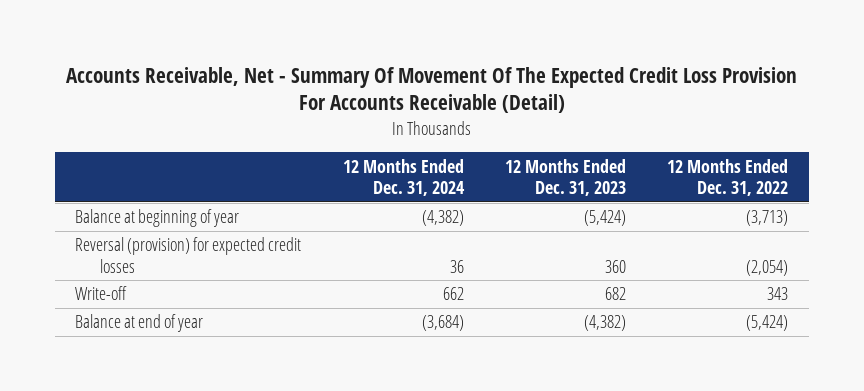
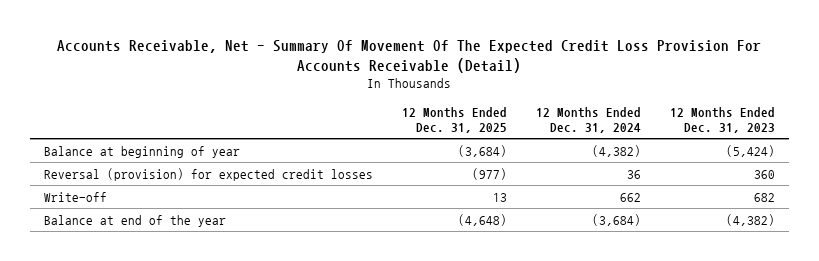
- | 12 Months Ended Dec. 31, 2024 | 12 Months Ended Dec. 31, 2023 | 12 Months Ended Dec. 31, 2022
+ | 12 Months Ended Dec. 31, 2025 | 12 Months Ended Dec. 31, 2024 | 12 Months Ended Dec. 31, 2023
- Balance at end of year | (3,684) | (4,382) | (5,424)
+ Balance at end of the year | (4,648) | (3,684) | (4,382)

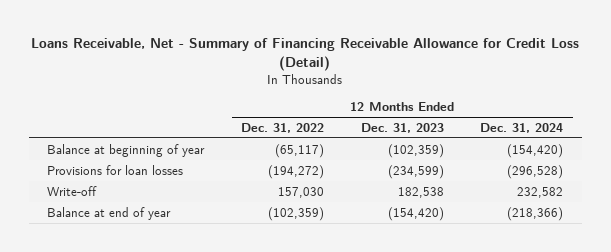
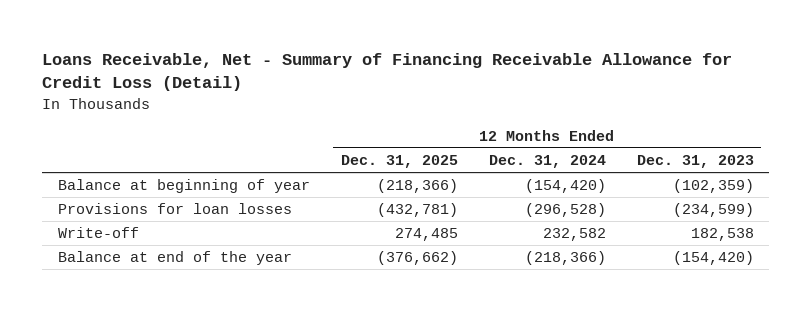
- | 12 Months Ended Dec. 31, 2022 | 12 Months Ended Dec. 31, 2023 | 12 Months Ended Dec. 31, 2024
+ | 12 Months Ended Dec. 31, 2025 | 12 Months Ended Dec. 31, 2024 | 12 Months Ended Dec. 31, 2023
- Balance at end of year | (102,359) | (154,420) | (218,366)
+ Balance at end of the year | (376,662) | (218,366) | (154,420)

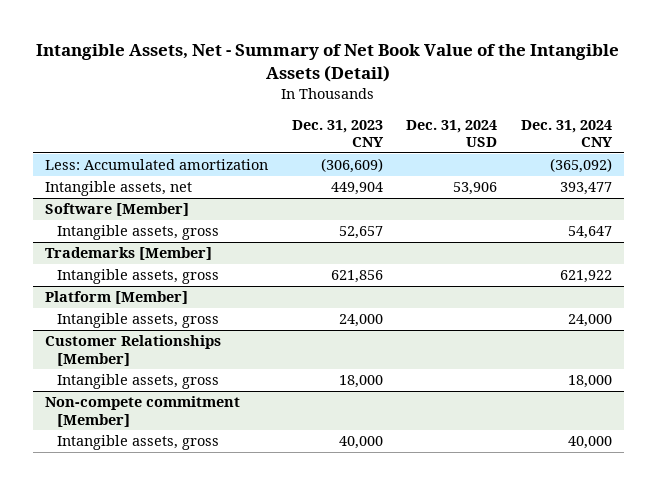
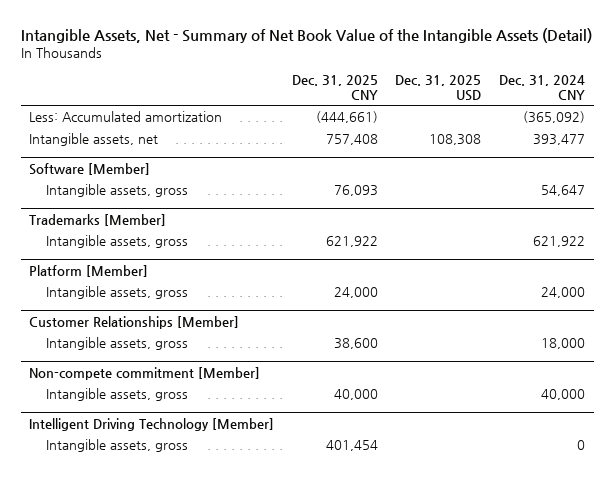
- | Dec. 31, 2023 CNY | Dec. 31, 2024 USD | Dec. 31, 2024 CNY
+ | Dec. 31, 2025 CNY | Dec. 31, 2025 USD | Dec. 31, 2024 CNY
+ Intelligent Driving Technology [Member]
+ Intangible assets, gross | 401,454 | | 0

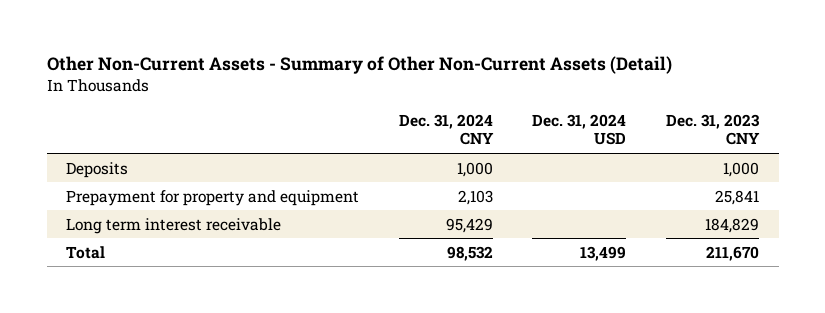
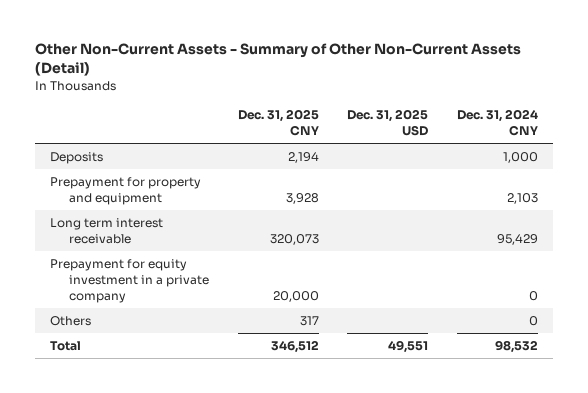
- | Dec. 31, 2024 CNY | Dec. 31, 2024 USD | Dec. 31, 2023 CNY
+ | Dec. 31, 2025 CNY | Dec. 31, 2025 USD | Dec. 31, 2024 CNY
+ Prepayment for equity investment in a private company | 20,000 | | 0
+ Others | 317 | | 0

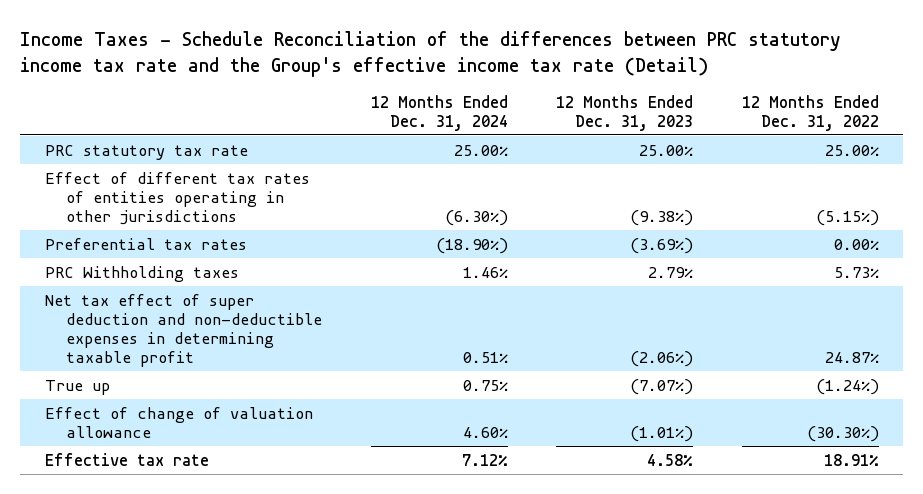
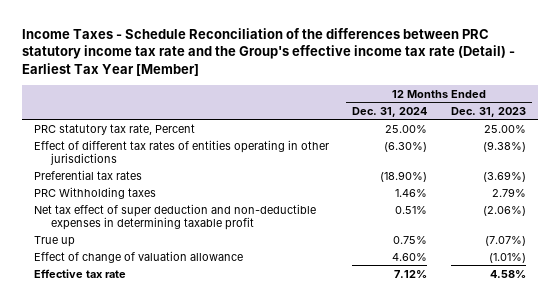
- Income Taxes - Schedule Reconciliation of the differences between PRC statutory income tax rate and the Group's effective income tax rate (Detail)
+ Income Taxes - Schedule Reconciliation of the differences between PRC statutory income tax rate and the Group's effective income tax rate (Detail) - Earliest Tax Year [Member]
- | 12 Months Ended Dec. 31, 2024 | 12 Months Ended Dec. 31, 2023 | 12 Months Ended Dec. 31, 2022
+ | 12 Months Ended Dec. 31, 2024 | 12 Months Ended Dec. 31, 2023
- PRC statutory tax rate | 25.00% | 25.00% | 25.00%
+ PRC statutory tax rate, Percent | 25.00% | 25.00%

